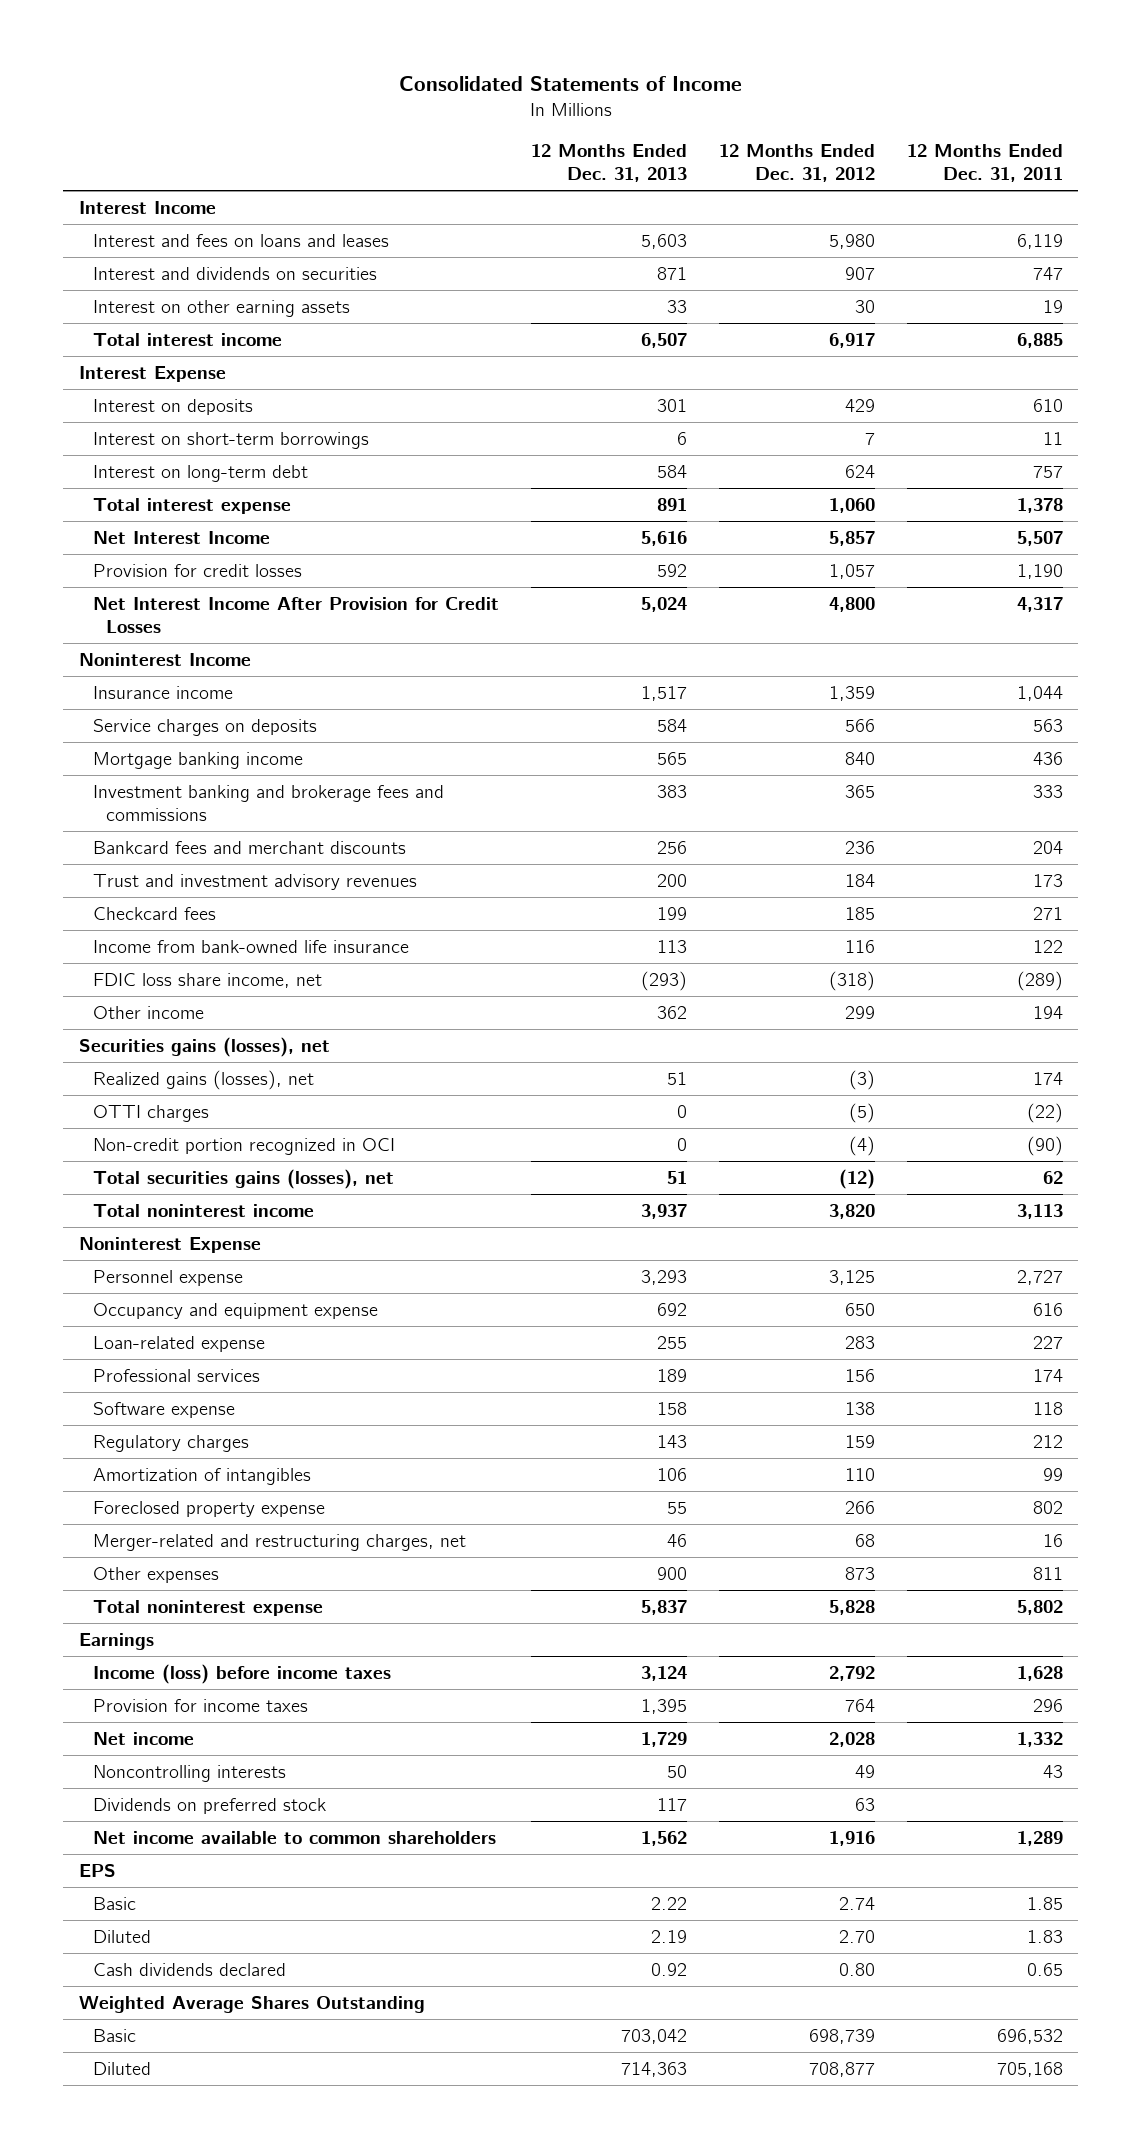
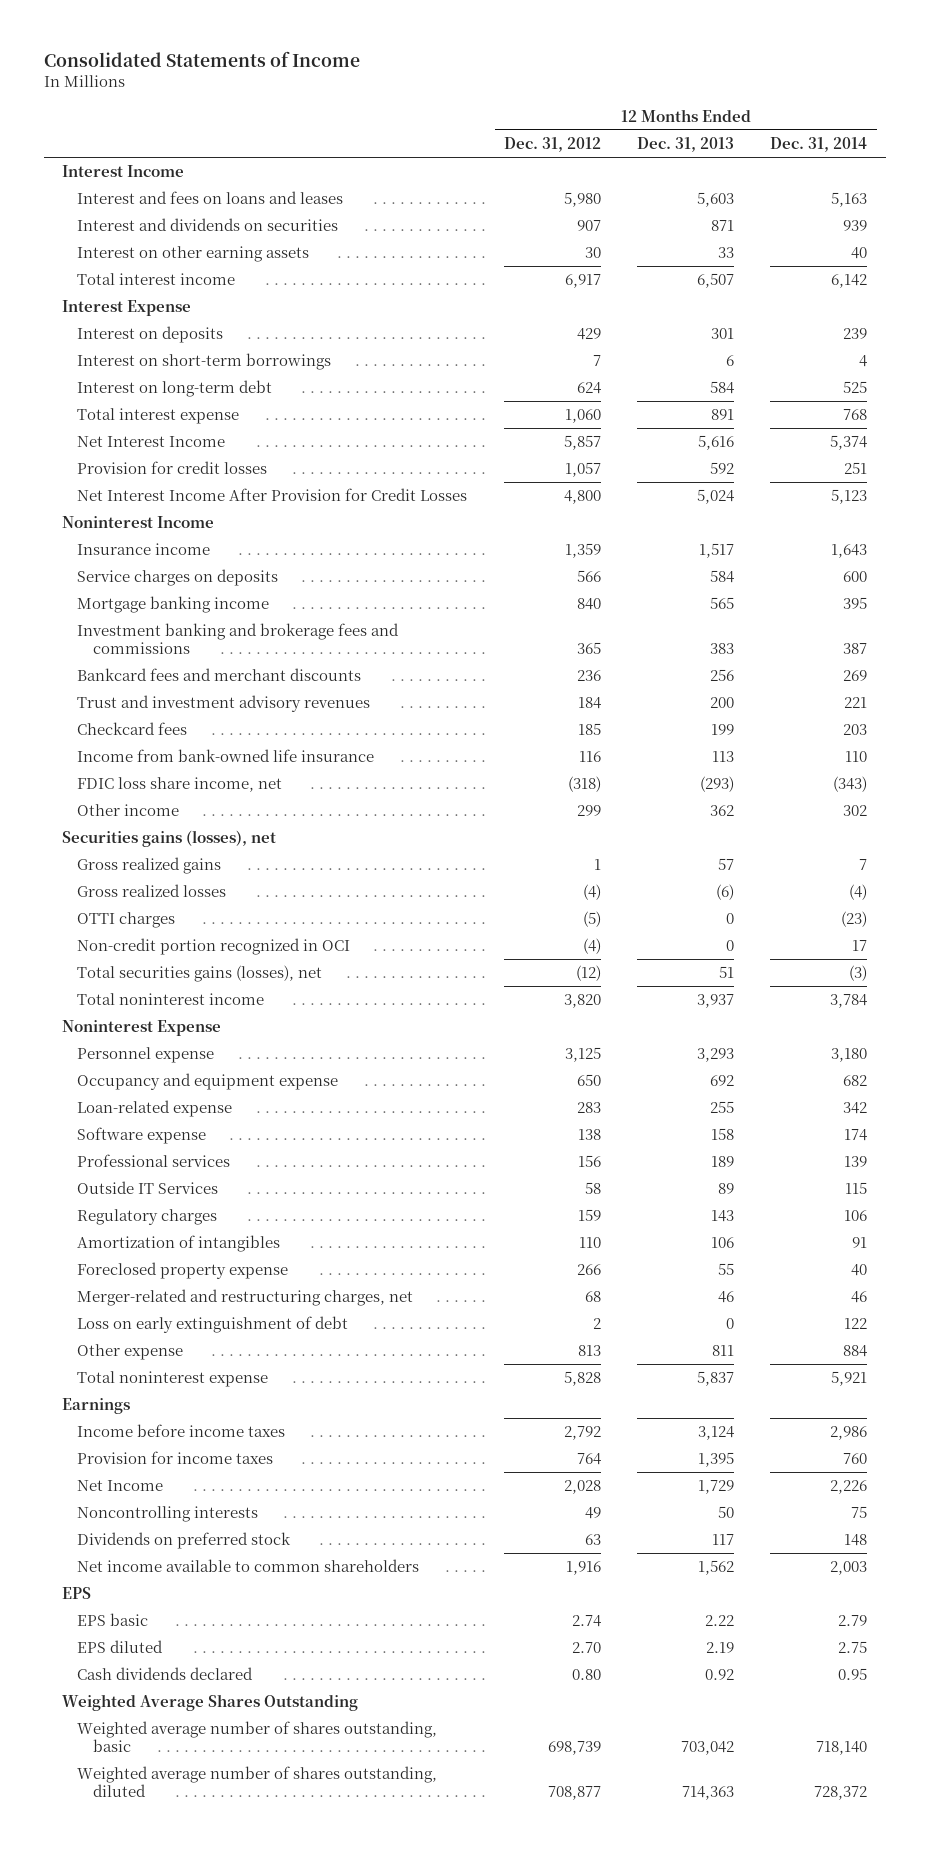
- | 12 Months Ended Dec. 31, 2013 | 12 Months Ended Dec. 31, 2012 | 12 Months Ended Dec. 31, 2011
+ | 12 Months Ended Dec. 31, 2012 | 12 Months Ended Dec. 31, 2013 | 12 Months Ended Dec. 31, 2014
- Realized gains (losses), net | 51 | (3) | 174
+ Gross realized gains | 1 | 57 | 7
+ Gross realized losses | (4) | (6) | (4)
moved down: Professional services | 156 | 189 | 139
+ Outside IT Services | 58 | 89 | 115
- Other expenses | 900 | 873 | 811
+ Loss on early extinguishment of debt | 2 | 0 | 122
+ Other expense | 813 | 811 | 884
- Income (loss) before income taxes | 3,124 | 2,792 | 1,628
+ Income before income taxes | 2,792 | 3,124 | 2,986
- Net income | 1,729 | 2,028 | 1,332
+ Net Income | 2,028 | 1,729 | 2,226
- Basic | 2.22 | 2.74 | 1.85
- Diluted | 2.19 | 2.70 | 1.83
+ EPS basic | 2.74 | 2.22 | 2.79
+ EPS diluted | 2.70 | 2.19 | 2.75
- Basic | 703,042 | 698,739 | 696,532
- Diluted | 714,363 | 708,877 | 705,168
+ Weighted average number of shares outstanding, basic | 698,739 | 703,042 | 718,140
+ Weighted average number of shares outstanding, diluted | 708,877 | 714,363 | 728,372

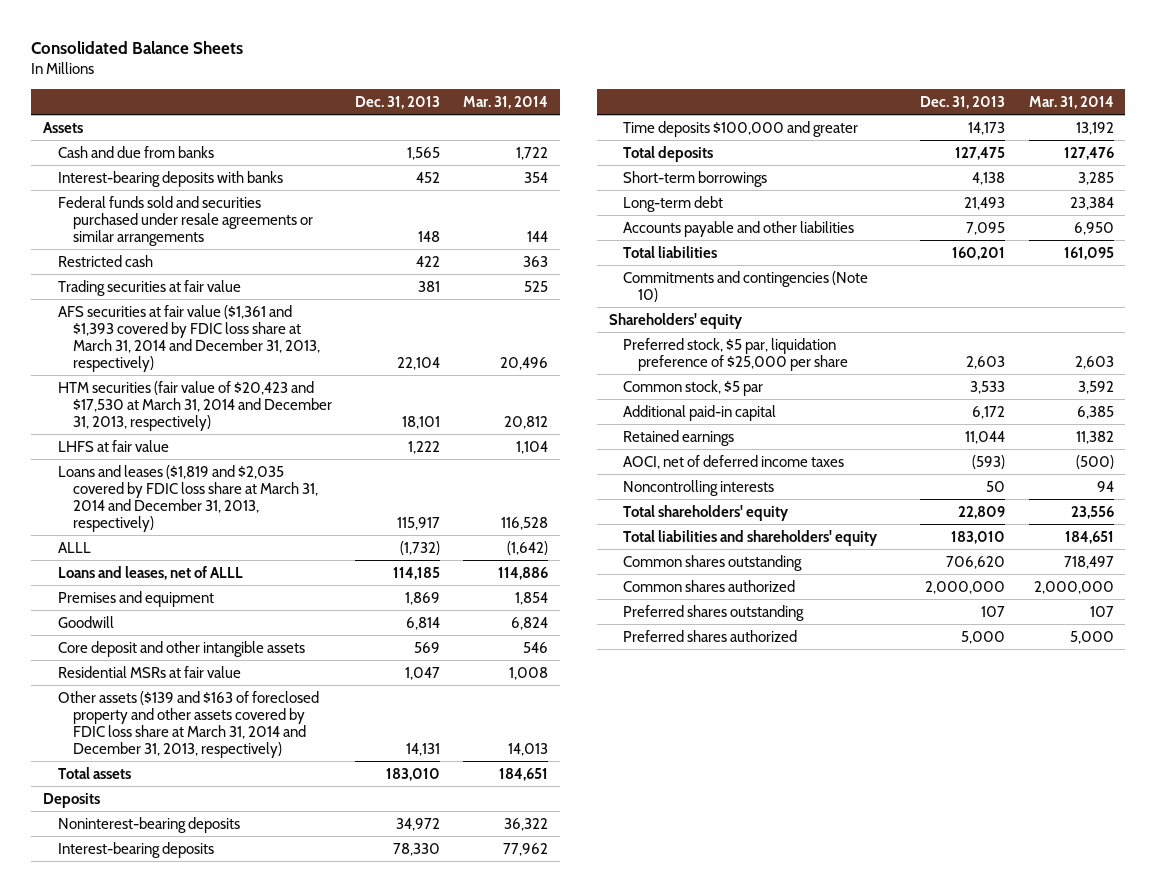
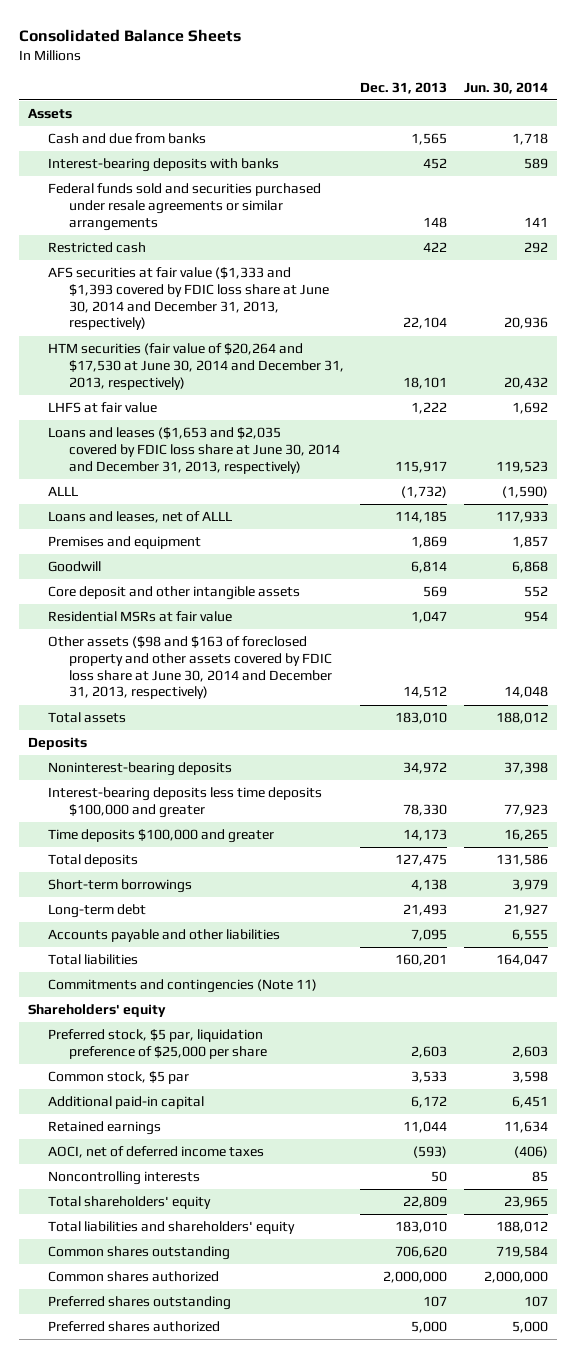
- | Dec. 31, 2013 | Mar. 31, 2014
+ | Dec. 31, 2013 | Jun. 30, 2014
- Trading securities at fair value | 381 | 525
- AFS securities at fair value ($1,361 and $1,393 covered by FDIC loss share at March 31, 2014 and December 31, 2013, respectively) | 22,104 | 20,496
- HTM securities (fair value of $20,423 and $17,530 at March 31, 2014 and December 31, 2013, respectively) | 18,101 | 20,812
+ AFS securities at fair value ($1,333 and $1,393 covered by FDIC loss share at June 30, 2014 and December 31, 2013, respectively) | 22,104 | 20,936
+ HTM securities (fair value of $20,264 and $17,530 at June 30, 2014 and December 31, 2013, respectively) | 18,101 | 20,432
- Loans and leases ($1,819 and $2,035 covered by FDIC loss share at March 31, 2014 and December 31, 2013, respectively) | 115,917 | 116,528
+ Loans and leases ($1,653 and $2,035 covered by FDIC loss share at June 30, 2014 and December 31, 2013, respectively) | 115,917 | 119,523
- Other assets ($139 and $163 of foreclosed property and other assets covered by FDIC loss share at March 31, 2014 and December 31, 2013, respectively) | 14,131 | 14,013
+ Other assets ($98 and $163 of foreclosed property and other assets covered by FDIC loss share at June 30, 2014 and December 31, 2013, respectively) | 14,512 | 14,048
- Interest-bearing deposits | 78,330 | 77,962
+ Interest-bearing deposits less time deposits $100,000 and greater | 78,330 | 77,923
- Commitments and contingencies (Note 10)
+ Commitments and contingencies (Note 11)

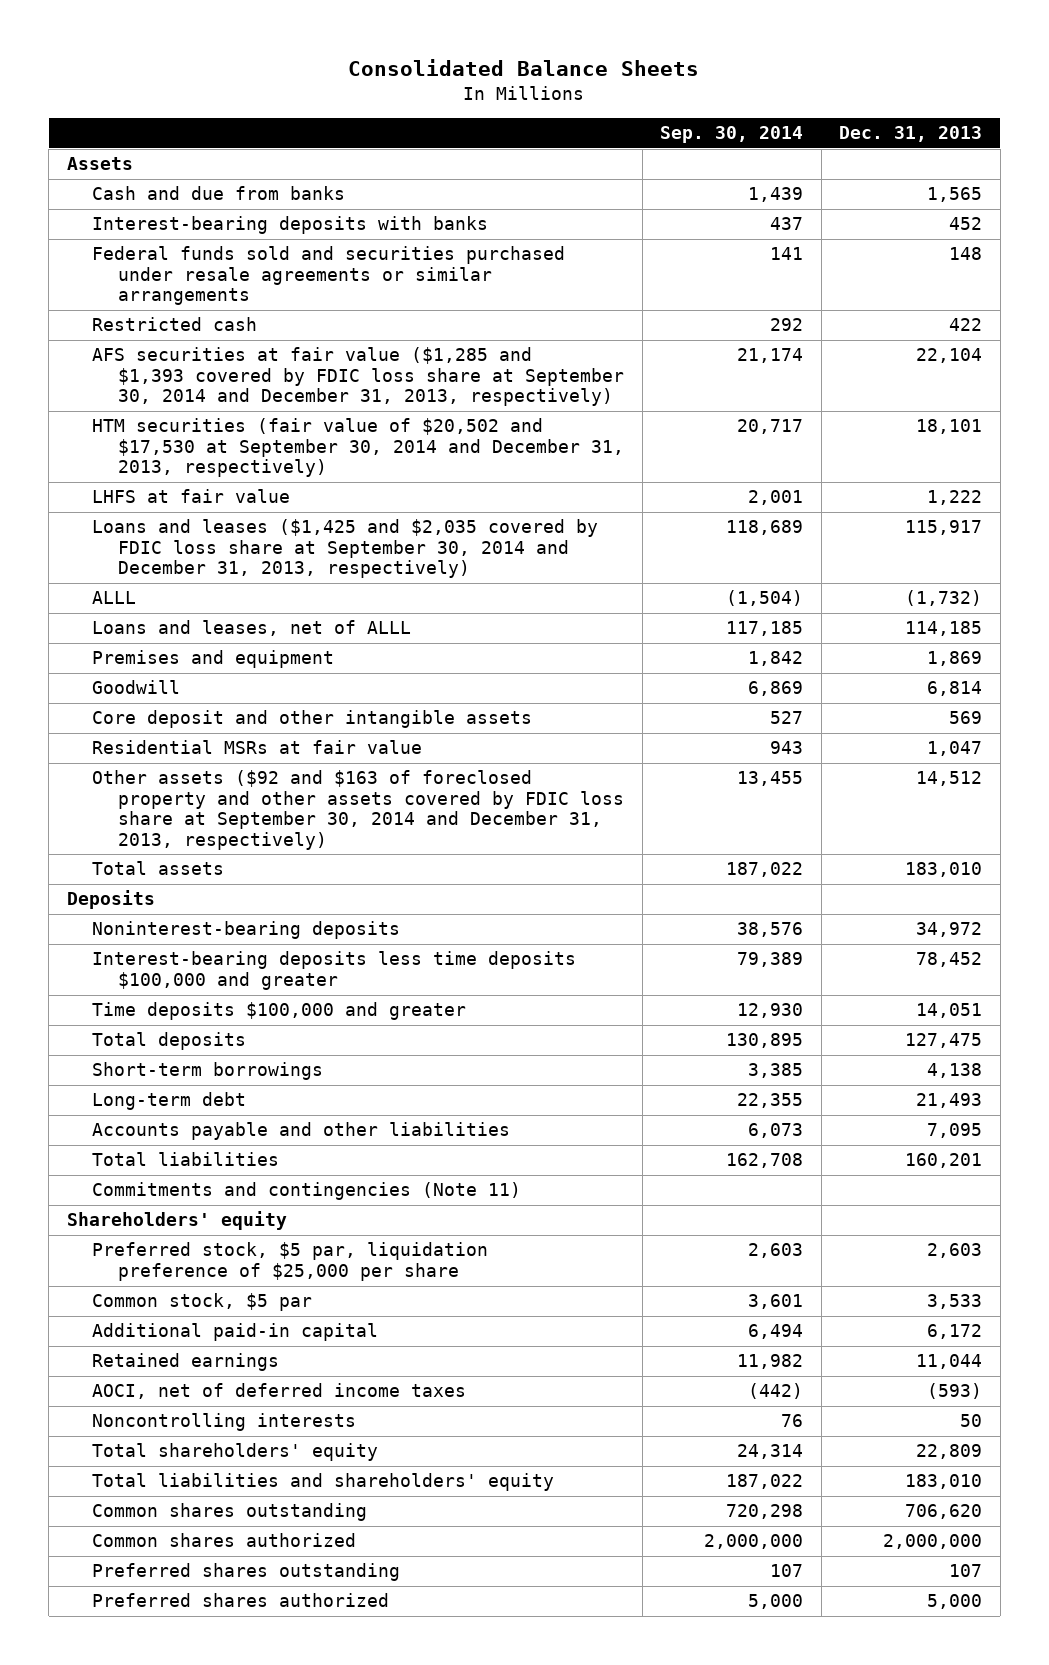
- | Dec. 31, 2013 | Jun. 30, 2014
+ | Sep. 30, 2014 | Dec. 31, 2013
- AFS securities at fair value ($1,333 and $1,393 covered by FDIC loss share at June 30, 2014 and December 31, 2013, respectively) | 22,104 | 20,936
- HTM securities (fair value of $20,264 and $17,530 at June 30, 2014 and December 31, 2013, respectively) | 18,101 | 20,432
+ AFS securities at fair value ($1,285 and $1,393 covered by FDIC loss share at September 30, 2014 and December 31, 2013, respectively) | 21,174 | 22,104
+ HTM securities (fair value of $20,502 and $17,530 at September 30, 2014 and December 31, 2013, respectively) | 20,717 | 18,101
- Loans and leases ($1,653 and $2,035 covered by FDIC loss share at June 30, 2014 and December 31, 2013, respectively) | 115,917 | 119,523
+ Loans and leases ($1,425 and $2,035 covered by FDIC loss share at September 30, 2014 and December 31, 2013, respectively) | 118,689 | 115,917
- Other assets ($98 and $163 of foreclosed property and other assets covered by FDIC loss share at June 30, 2014 and December 31, 2013, respectively) | 14,512 | 14,048
+ Other assets ($92 and $163 of foreclosed property and other assets covered by FDIC loss share at September 30, 2014 and December 31, 2013, respectively) | 13,455 | 14,512
- Interest-bearing deposits less time deposits $100,000 and greater | 78,330 | 77,923
- Time deposits $100,000 and greater | 14,173 | 16,265
+ Interest-bearing deposits less time deposits $100,000 and greater | 79,389 | 78,452
+ Time deposits $100,000 and greater | 12,930 | 14,051

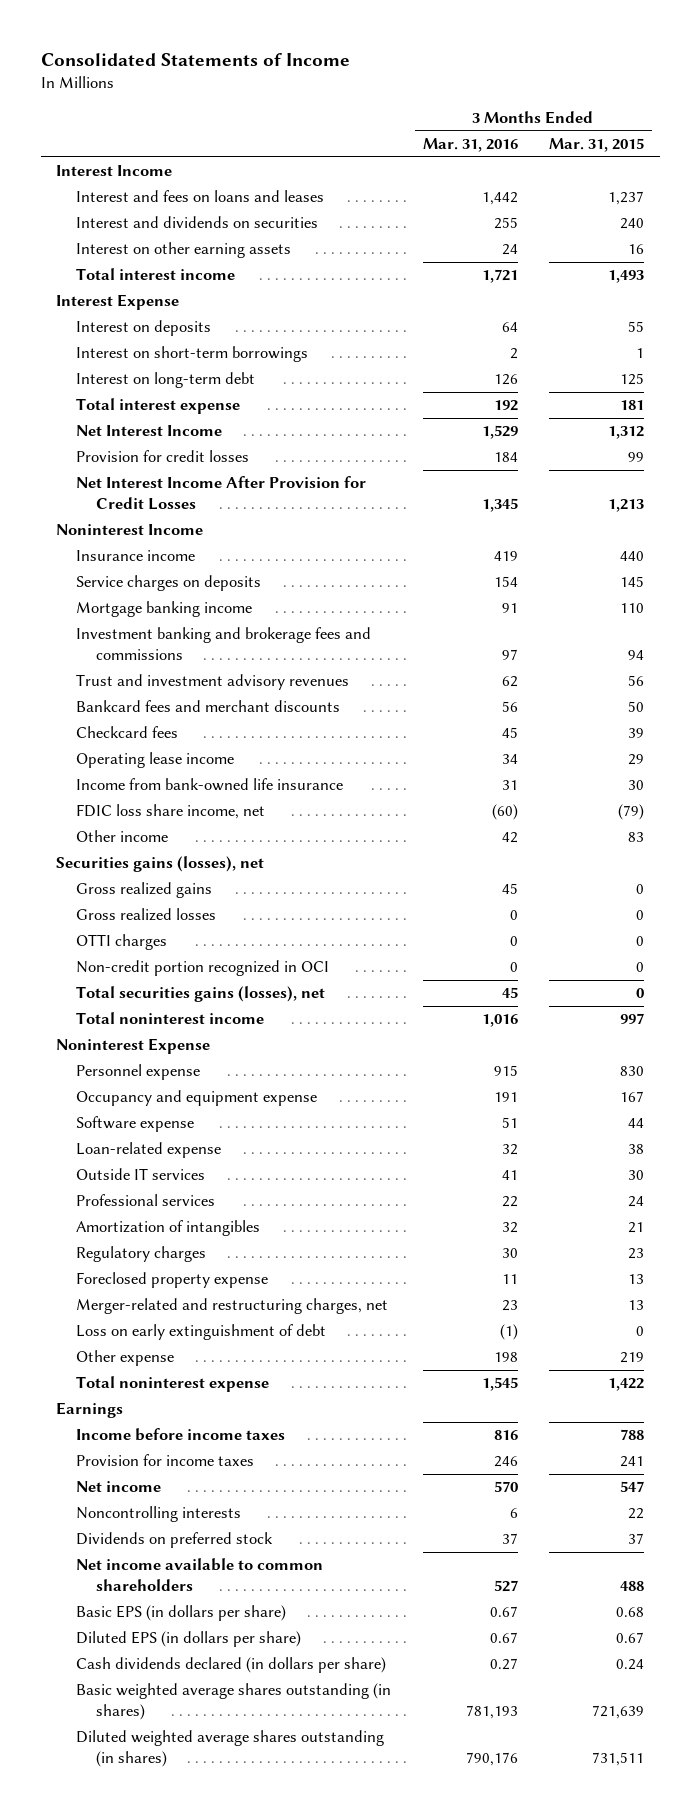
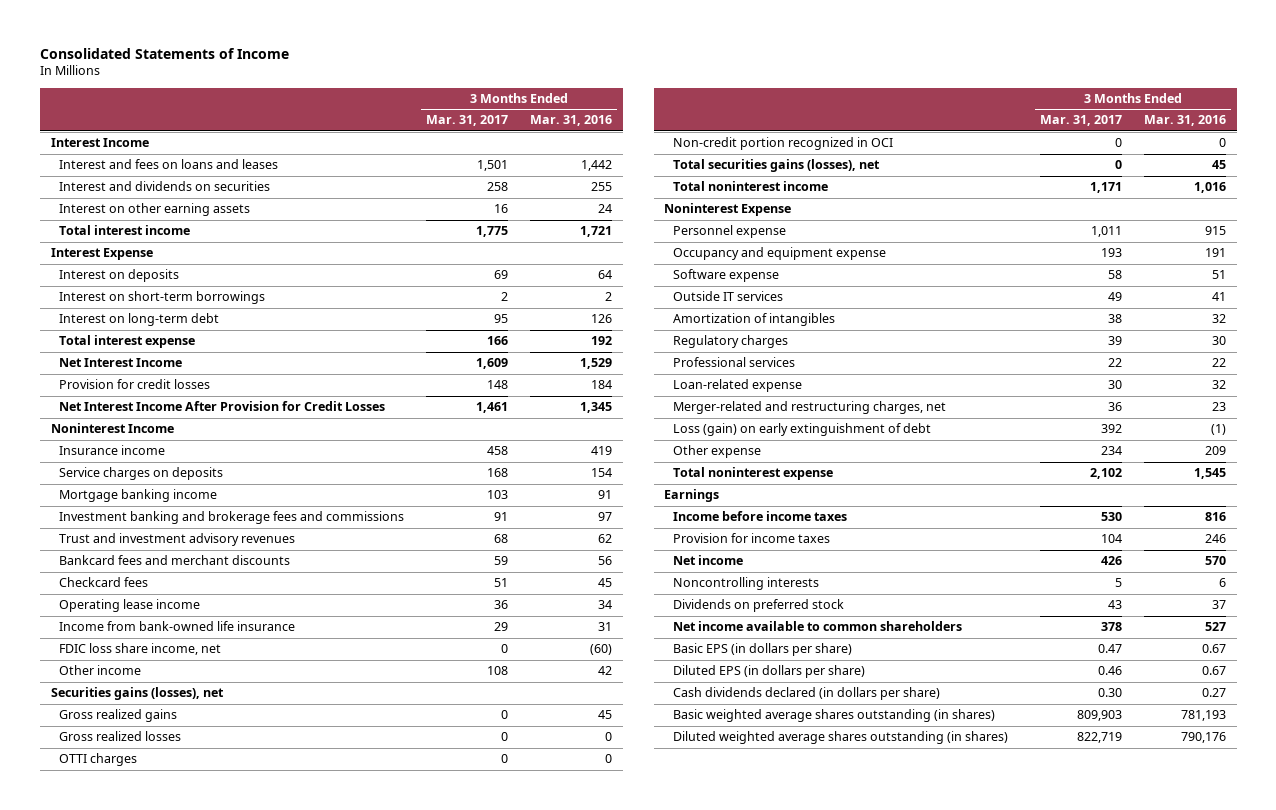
- | 3 Months Ended Mar. 31, 2016 | 3 Months Ended Mar. 31, 2015
+ | 3 Months Ended Mar. 31, 2017 | 3 Months Ended Mar. 31, 2016
- Foreclosed property expense | 11 | 13
moved down: Professional services | 22 | 22
moved down: Loan-related expense | 30 | 32
- Loss on early extinguishment of debt | (1) | 0
- Other expense | 198 | 219
+ Loss (gain) on early extinguishment of debt | 392 | (1)
+ Other expense | 234 | 209

